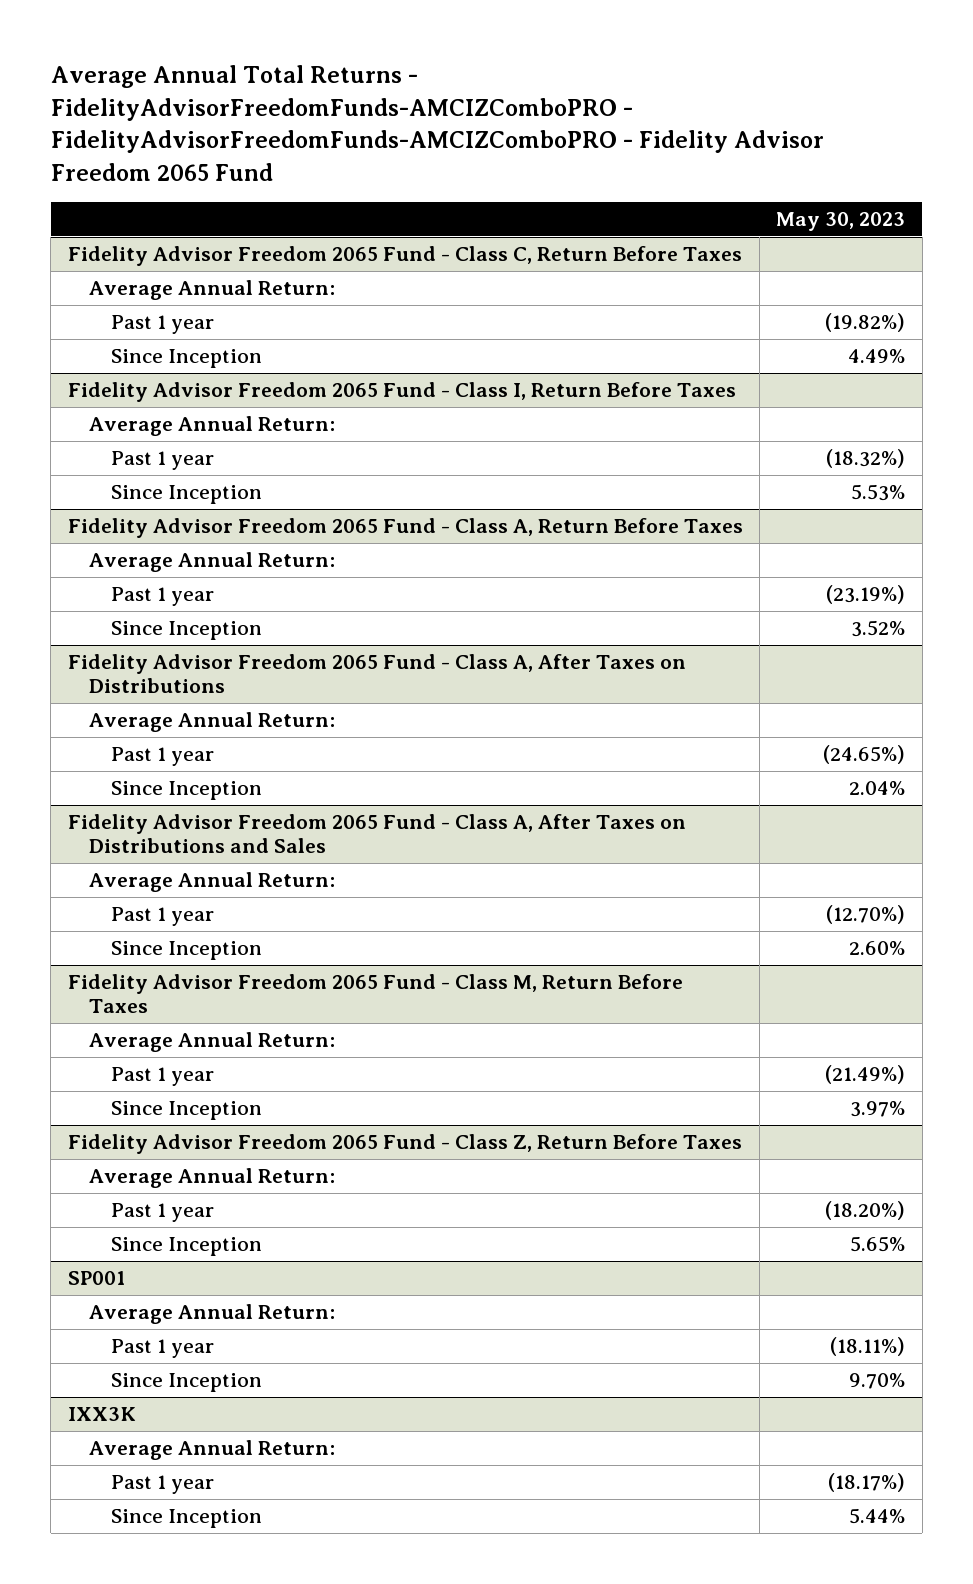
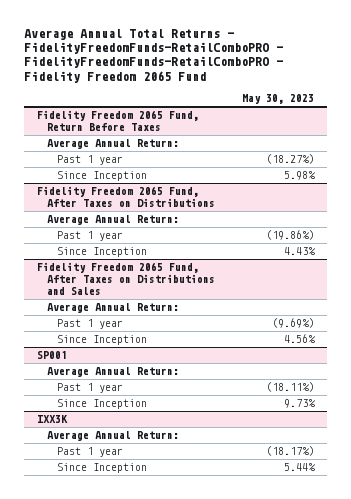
- Average Annual Total Returns - FidelityAdvisorFreedomFunds-AMCIZComboPRO - FidelityAdvisorFreedomFunds-AMCIZComboPRO - Fidelity Advisor Freedom 2065 Fund
+ Average Annual Total Returns - FidelityFreedomFunds-RetailComboPRO - FidelityFreedomFunds-RetailComboPRO - Fidelity Freedom 2065 Fund
- Fidelity Advisor Freedom 2065 Fund - Class C, Return Before Taxes
- Average Annual Return:
- Past 1 year | (19.82%)
- Since Inception | 4.49%
- Fidelity Advisor Freedom 2065 Fund - Class I, Return Before Taxes
- Average Annual Return:
- Past 1 year | (18.32%)
- Since Inception | 5.53%
- Fidelity Advisor Freedom 2065 Fund - Class A, Return Before Taxes
- Average Annual Return:
- Past 1 year | (23.19%)
- Since Inception | 3.52%
- Fidelity Advisor Freedom 2065 Fund - Class A, After Taxes on Distributions
- Average Annual Return:
- Past 1 year | (24.65%)
- Since Inception | 2.04%
- Fidelity Advisor Freedom 2065 Fund - Class A, After Taxes on Distributions and Sales
+ Fidelity Freedom 2065 Fund, Return Before Taxes
- Past 1 year | (12.70%)
- Since Inception | 2.60%
- Fidelity Advisor Freedom 2065 Fund - Class M, Return Before Taxes
+ Past 1 year | (18.27%)
+ Since Inception | 5.98%
+ Fidelity Freedom 2065 Fund, After Taxes on Distributions
- Past 1 year | (21.49%)
- Since Inception | 3.97%
- Fidelity Advisor Freedom 2065 Fund - Class Z, Return Before Taxes
+ Past 1 year | (19.86%)
+ Since Inception | 4.43%
+ Fidelity Freedom 2065 Fund, After Taxes on Distributions and Sales
- Past 1 year | (18.20%)
- Since Inception | 5.65%
+ Past 1 year | (9.69%)
+ Since Inception | 4.56%
@ SP001
- Since Inception | 9.70%
+ Since Inception | 9.73%

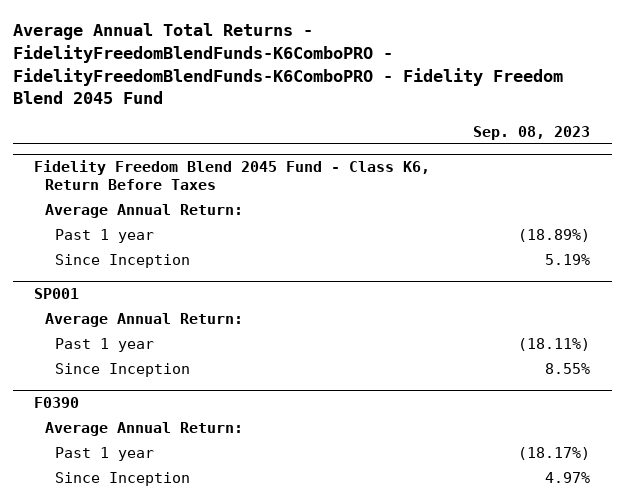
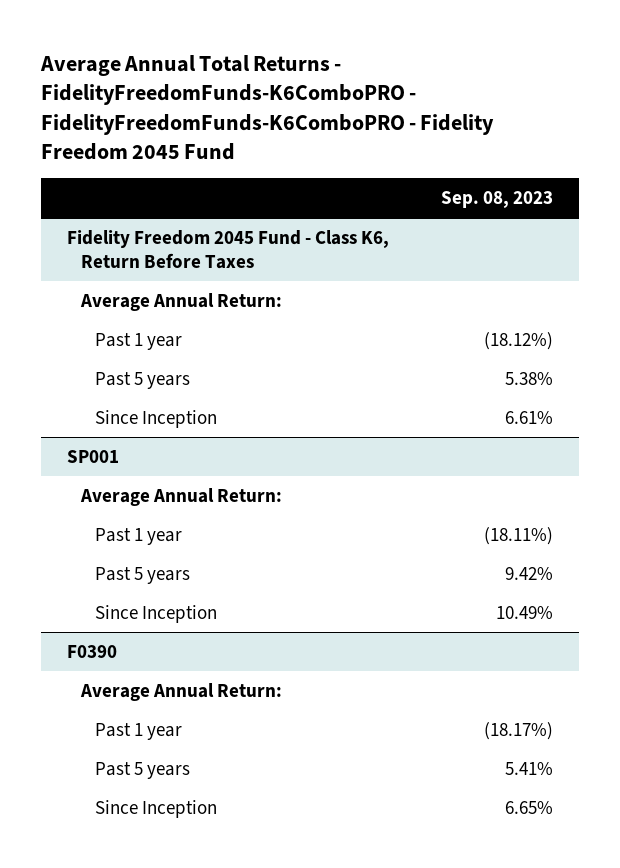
- Average Annual Total Returns - FidelityFreedomBlendFunds-K6ComboPRO - FidelityFreedomBlendFunds-K6ComboPRO - Fidelity Freedom Blend 2045 Fund
+ Average Annual Total Returns - FidelityFreedomFunds-K6ComboPRO - FidelityFreedomFunds-K6ComboPRO - Fidelity Freedom 2045 Fund
- Fidelity Freedom Blend 2045 Fund - Class K6, Return Before Taxes
+ Fidelity Freedom 2045 Fund - Class K6, Return Before Taxes
- Past 1 year | (18.89%)
- Since Inception | 5.19%
+ Past 1 year | (18.12%)
+ Past 5 years | 5.38%
+ Since Inception | 6.61%
@ SP001
- Since Inception | 8.55%
+ Past 5 years | 9.42%
+ Since Inception | 10.49%
@ F0390
- Since Inception | 4.97%
+ Past 5 years | 5.41%
+ Since Inception | 6.65%

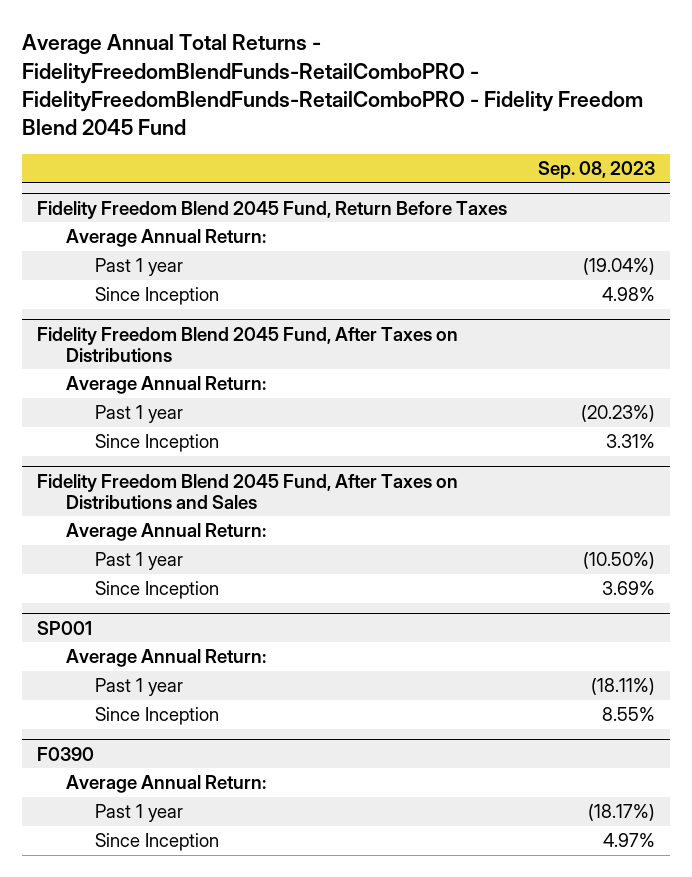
- Average Annual Total Returns - FidelityFreedomFunds-K6ComboPRO - FidelityFreedomFunds-K6ComboPRO - Fidelity Freedom 2045 Fund
+ Average Annual Total Returns - FidelityFreedomBlendFunds-RetailComboPRO - FidelityFreedomBlendFunds-RetailComboPRO - Fidelity Freedom Blend 2045 Fund
- Fidelity Freedom 2045 Fund - Class K6, Return Before Taxes
+ Fidelity Freedom Blend 2045 Fund, Return Before Taxes
- Past 1 year | (18.12%)
- Past 5 years | 5.38%
- Since Inception | 6.61%
+ Past 1 year | (19.04%)
+ Since Inception | 4.98%
+ Fidelity Freedom Blend 2045 Fund, After Taxes on Distributions
+ Average Annual Return:
+ Past 1 year | (20.23%)
+ Since Inception | 3.31%
+ Fidelity Freedom Blend 2045 Fund, After Taxes on Distributions and Sales
+ Average Annual Return:
+ Past 1 year | (10.50%)
+ Since Inception | 3.69%
@ SP001
- Past 5 years | 9.42%
- Since Inception | 10.49%
+ Since Inception | 8.55%
@ F0390
- Past 5 years | 5.41%
- Since Inception | 6.65%
+ Since Inception | 4.97%

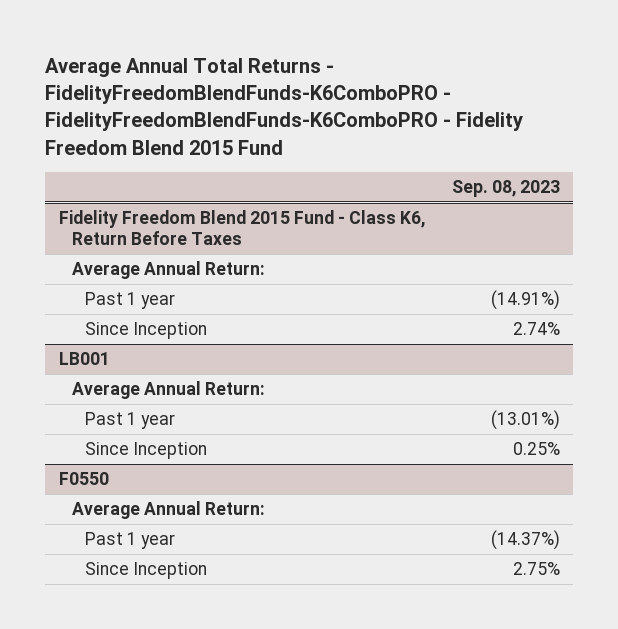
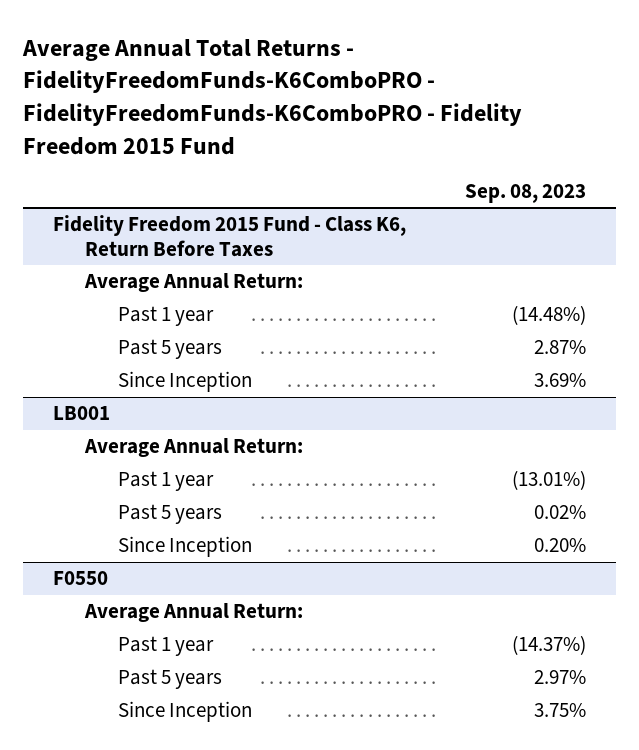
- Average Annual Total Returns - FidelityFreedomBlendFunds-K6ComboPRO - FidelityFreedomBlendFunds-K6ComboPRO - Fidelity Freedom Blend 2015 Fund
+ Average Annual Total Returns - FidelityFreedomFunds-K6ComboPRO - FidelityFreedomFunds-K6ComboPRO - Fidelity Freedom 2015 Fund
- Fidelity Freedom Blend 2015 Fund - Class K6, Return Before Taxes
+ Fidelity Freedom 2015 Fund - Class K6, Return Before Taxes
- Past 1 year | (14.91%)
- Since Inception | 2.74%
+ Past 1 year | (14.48%)
+ Past 5 years | 2.87%
+ Since Inception | 3.69%
@ LB001
- Since Inception | 0.25%
+ Past 5 years | 0.02%
+ Since Inception | 0.20%
@ F0550
- Since Inception | 2.75%
+ Past 5 years | 2.97%
+ Since Inception | 3.75%

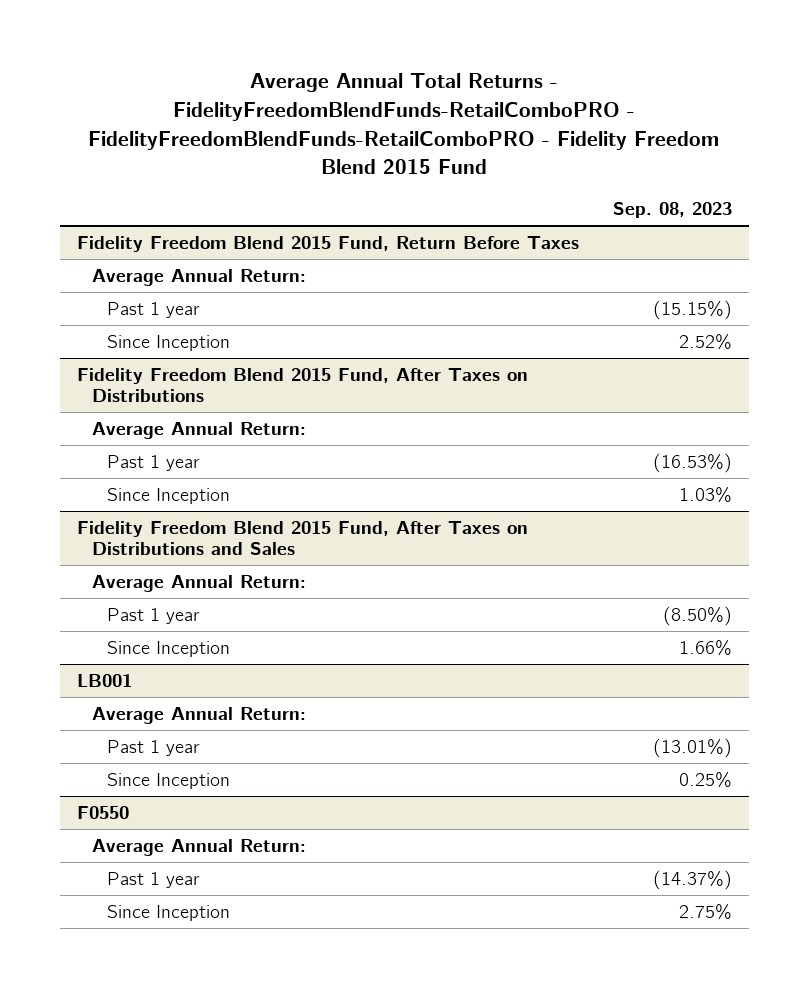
- Average Annual Total Returns - FidelityFreedomFunds-K6ComboPRO - FidelityFreedomFunds-K6ComboPRO - Fidelity Freedom 2015 Fund
+ Average Annual Total Returns - FidelityFreedomBlendFunds-RetailComboPRO - FidelityFreedomBlendFunds-RetailComboPRO - Fidelity Freedom Blend 2015 Fund
- Fidelity Freedom 2015 Fund - Class K6, Return Before Taxes
+ Fidelity Freedom Blend 2015 Fund, Return Before Taxes
- Past 1 year | (14.48%)
- Past 5 years | 2.87%
- Since Inception | 3.69%
+ Past 1 year | (15.15%)
+ Since Inception | 2.52%
+ Fidelity Freedom Blend 2015 Fund, After Taxes on Distributions
+ Average Annual Return:
+ Past 1 year | (16.53%)
+ Since Inception | 1.03%
+ Fidelity Freedom Blend 2015 Fund, After Taxes on Distributions and Sales
+ Average Annual Return:
+ Past 1 year | (8.50%)
+ Since Inception | 1.66%
@ LB001
- Past 5 years | 0.02%
- Since Inception | 0.20%
+ Since Inception | 0.25%
@ F0550
- Past 5 years | 2.97%
- Since Inception | 3.75%
+ Since Inception | 2.75%

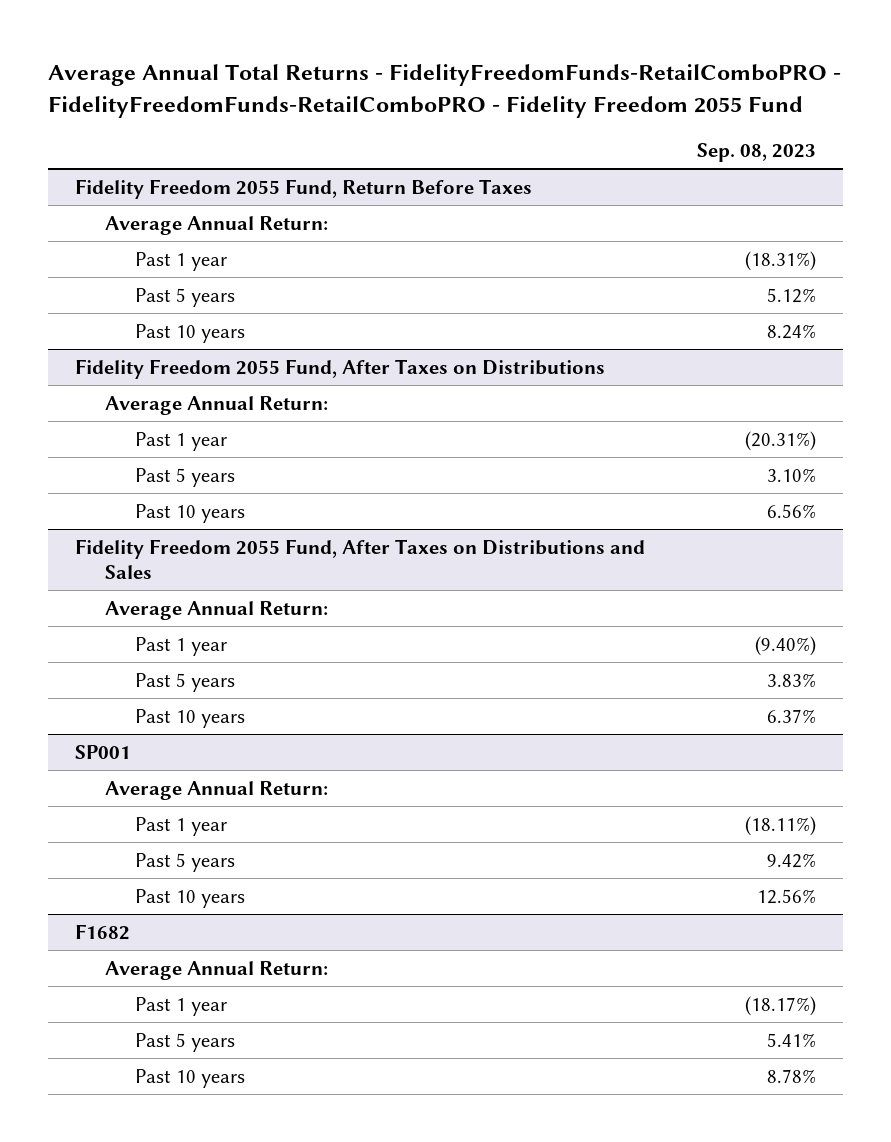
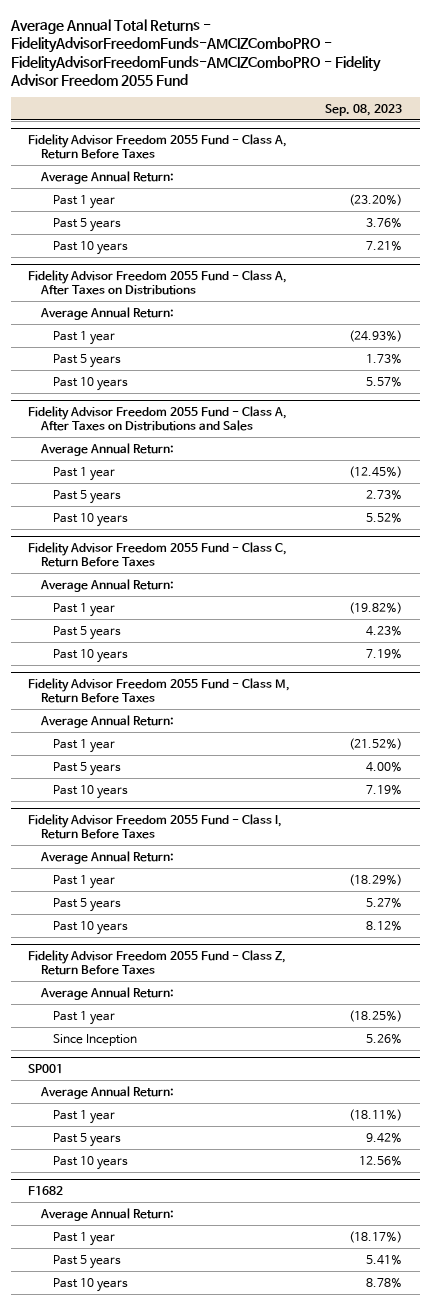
- Average Annual Total Returns - FidelityFreedomFunds-RetailComboPRO - FidelityFreedomFunds-RetailComboPRO - Fidelity Freedom 2055 Fund
+ Average Annual Total Returns - FidelityAdvisorFreedomFunds-AMCIZComboPRO - FidelityAdvisorFreedomFunds-AMCIZComboPRO - Fidelity Advisor Freedom 2055 Fund
- Fidelity Freedom 2055 Fund, Return Before Taxes
+ Fidelity Advisor Freedom 2055 Fund - Class A, Return Before Taxes
- Past 1 year | (18.31%)
- Past 5 years | 5.12%
- Past 10 years | 8.24%
- Fidelity Freedom 2055 Fund, After Taxes on Distributions
+ Past 1 year | (23.20%)
+ Past 5 years | 3.76%
+ Past 10 years | 7.21%
+ Fidelity Advisor Freedom 2055 Fund - Class A, After Taxes on Distributions
- Past 1 year | (20.31%)
- Past 5 years | 3.10%
- Past 10 years | 6.56%
- Fidelity Freedom 2055 Fund, After Taxes on Distributions and Sales
+ Past 1 year | (24.93%)
+ Past 5 years | 1.73%
+ Past 10 years | 5.57%
+ Fidelity Advisor Freedom 2055 Fund - Class A, After Taxes on Distributions and Sales
- Past 1 year | (9.40%)
- Past 5 years | 3.83%
- Past 10 years | 6.37%
+ Past 1 year | (12.45%)
+ Past 5 years | 2.73%
+ Past 10 years | 5.52%
+ Fidelity Advisor Freedom 2055 Fund - Class C, Return Before Taxes
+ Average Annual Return:
+ Past 1 year | (19.82%)
+ Past 5 years | 4.23%
+ Past 10 years | 7.19%
+ Fidelity Advisor Freedom 2055 Fund - Class M, Return Before Taxes
+ Average Annual Return:
+ Past 1 year | (21.52%)
+ Past 5 years | 4.00%
+ Past 10 years | 7.19%
+ Fidelity Advisor Freedom 2055 Fund - Class I, Return Before Taxes
+ Average Annual Return:
+ Past 1 year | (18.29%)
+ Past 5 years | 5.27%
+ Past 10 years | 8.12%
+ Fidelity Advisor Freedom 2055 Fund - Class Z, Return Before Taxes
+ Average Annual Return:
+ Past 1 year | (18.25%)
+ Since Inception | 5.26%

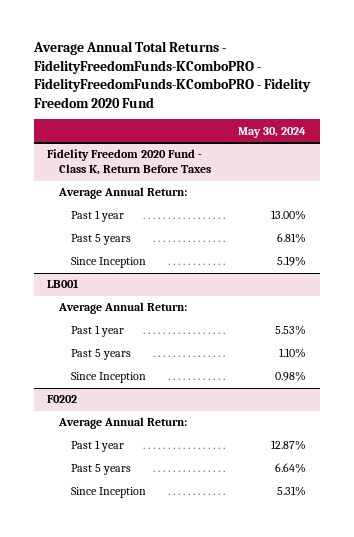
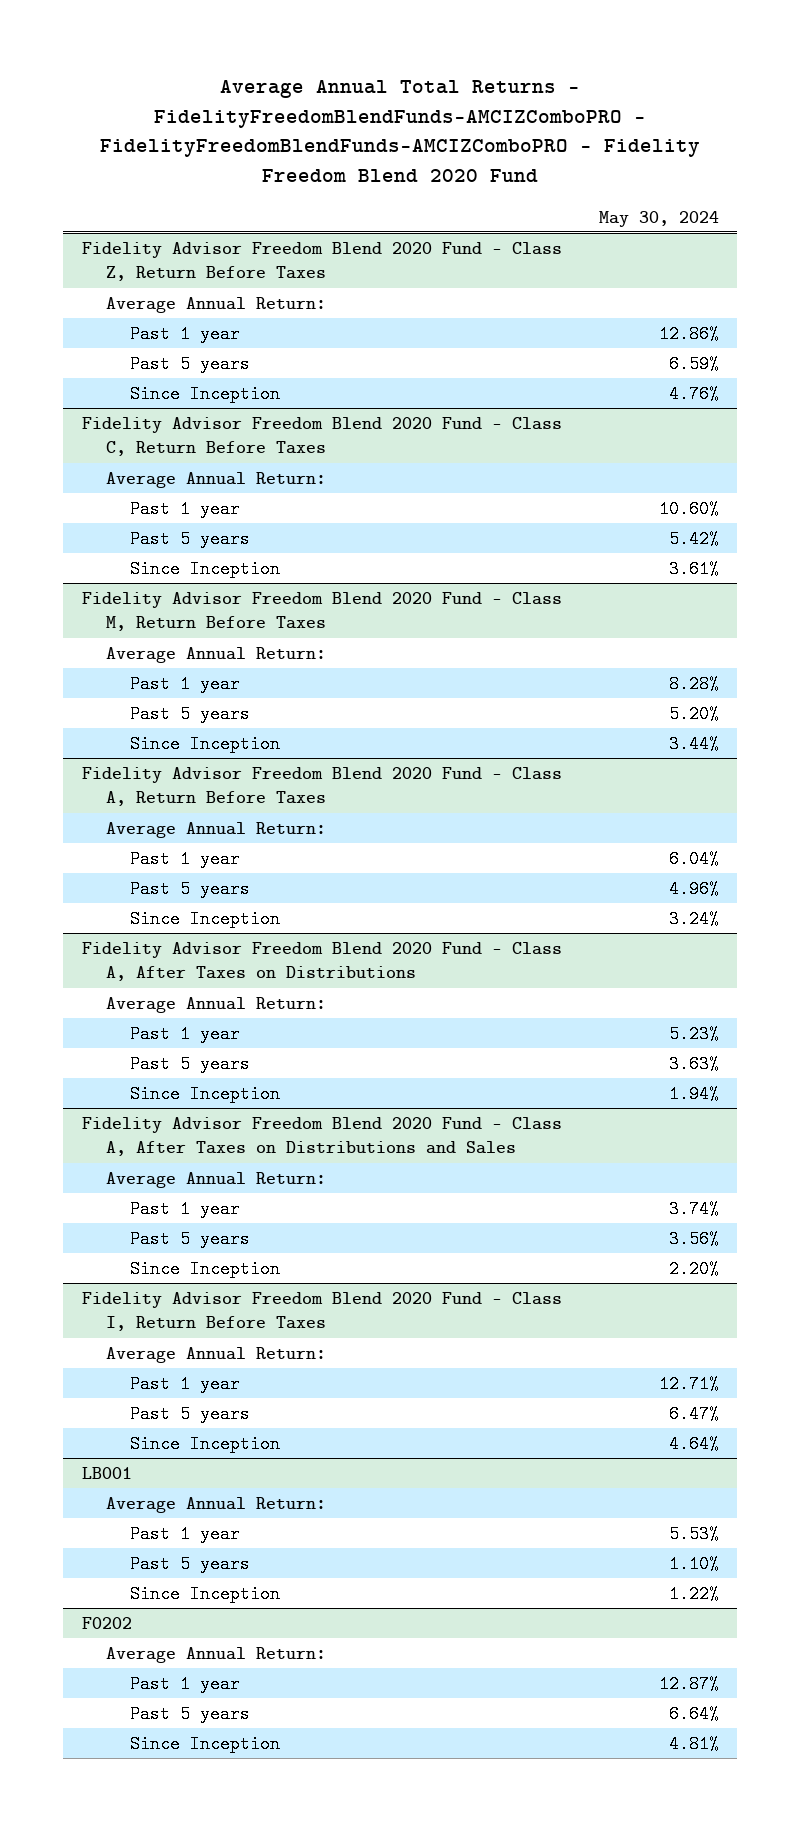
- Average Annual Total Returns - FidelityFreedomFunds-KComboPRO - FidelityFreedomFunds-KComboPRO - Fidelity Freedom 2020 Fund
+ Average Annual Total Returns - FidelityFreedomBlendFunds-AMCIZComboPRO - FidelityFreedomBlendFunds-AMCIZComboPRO - Fidelity Freedom Blend 2020 Fund
- Fidelity Freedom 2020 Fund - Class K, Return Before Taxes
+ Fidelity Advisor Freedom Blend 2020 Fund - Class Z, Return Before Taxes
- Past 1 year | 13.00%
- Past 5 years | 6.81%
- Since Inception | 5.19%
+ Past 1 year | 12.86%
+ Past 5 years | 6.59%
+ Since Inception | 4.76%
+ Fidelity Advisor Freedom Blend 2020 Fund - Class C, Return Before Taxes
+ Average Annual Return:
+ Past 1 year | 10.60%
+ Past 5 years | 5.42%
+ Since Inception | 3.61%
+ Fidelity Advisor Freedom Blend 2020 Fund - Class M, Return Before Taxes
+ Average Annual Return:
+ Past 1 year | 8.28%
+ Past 5 years | 5.20%
+ Since Inception | 3.44%
+ Fidelity Advisor Freedom Blend 2020 Fund - Class A, Return Before Taxes
+ Average Annual Return:
+ Past 1 year | 6.04%
+ Past 5 years | 4.96%
+ Since Inception | 3.24%
+ Fidelity Advisor Freedom Blend 2020 Fund - Class A, After Taxes on Distributions
+ Average Annual Return:
+ Past 1 year | 5.23%
+ Past 5 years | 3.63%
+ Since Inception | 1.94%
+ Fidelity Advisor Freedom Blend 2020 Fund - Class A, After Taxes on Distributions and Sales
+ Average Annual Return:
+ Past 1 year | 3.74%
+ Past 5 years | 3.56%
+ Since Inception | 2.20%
+ Fidelity Advisor Freedom Blend 2020 Fund - Class I, Return Before Taxes
+ Average Annual Return:
+ Past 1 year | 12.71%
+ Past 5 years | 6.47%
+ Since Inception | 4.64%
@ LB001
- Since Inception | 0.98%
+ Since Inception | 1.22%
@ F0202
- Since Inception | 5.31%
+ Since Inception | 4.81%

